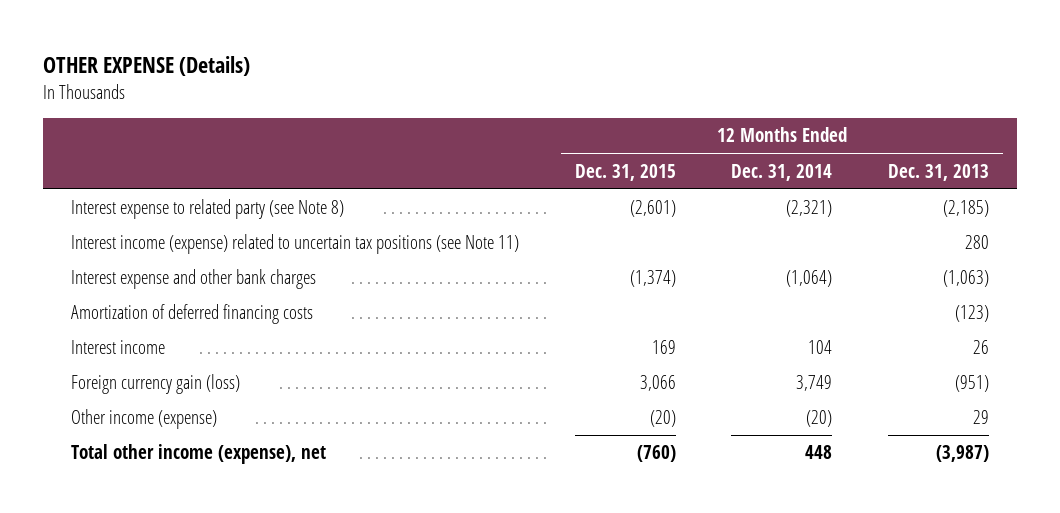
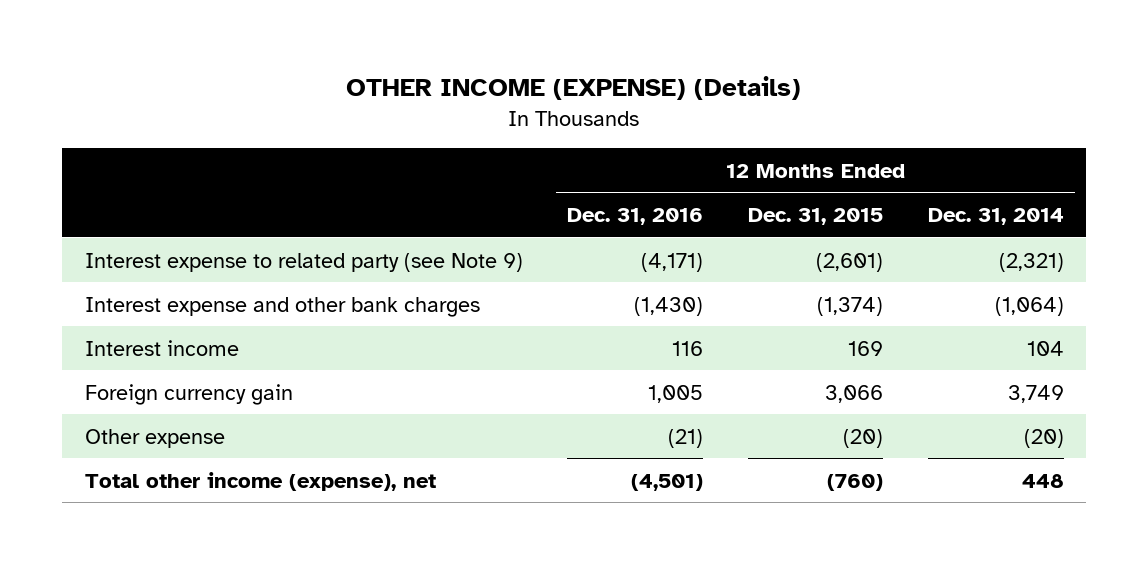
- OTHER EXPENSE (Details)
+ OTHER INCOME (EXPENSE) (Details)
- | 12 Months Ended Dec. 31, 2015 | 12 Months Ended Dec. 31, 2014 | 12 Months Ended Dec. 31, 2013
+ | 12 Months Ended Dec. 31, 2016 | 12 Months Ended Dec. 31, 2015 | 12 Months Ended Dec. 31, 2014
- Interest expense to related party (see Note 8) | (2,601) | (2,321) | (2,185)
- Interest income (expense) related to uncertain tax positions (see Note 11) | | | 280
+ Interest expense to related party (see Note 9) | (4,171) | (2,601) | (2,321)
- Amortization of deferred financing costs | | | (123)
- Foreign currency gain (loss) | 3,066 | 3,749 | (951)
- Other income (expense) | (20) | (20) | 29
+ Foreign currency gain | 1,005 | 3,066 | 3,749
+ Other expense | (21) | (20) | (20)

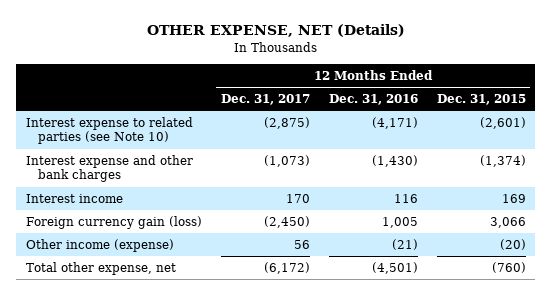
- OTHER INCOME (EXPENSE) (Details)
+ OTHER EXPENSE, NET (Details)
- | 12 Months Ended Dec. 31, 2016 | 12 Months Ended Dec. 31, 2015 | 12 Months Ended Dec. 31, 2014
+ | 12 Months Ended Dec. 31, 2017 | 12 Months Ended Dec. 31, 2016 | 12 Months Ended Dec. 31, 2015
- Interest expense to related party (see Note 9) | (4,171) | (2,601) | (2,321)
+ Interest expense to related parties (see Note 10) | (2,875) | (4,171) | (2,601)
- Foreign currency gain | 1,005 | 3,066 | 3,749
- Other expense | (21) | (20) | (20)
- Total other income (expense), net | (4,501) | (760) | 448
+ Foreign currency gain (loss) | (2,450) | 1,005 | 3,066
+ Other income (expense) | 56 | (21) | (20)
+ Total other expense, net | (6,172) | (4,501) | (760)

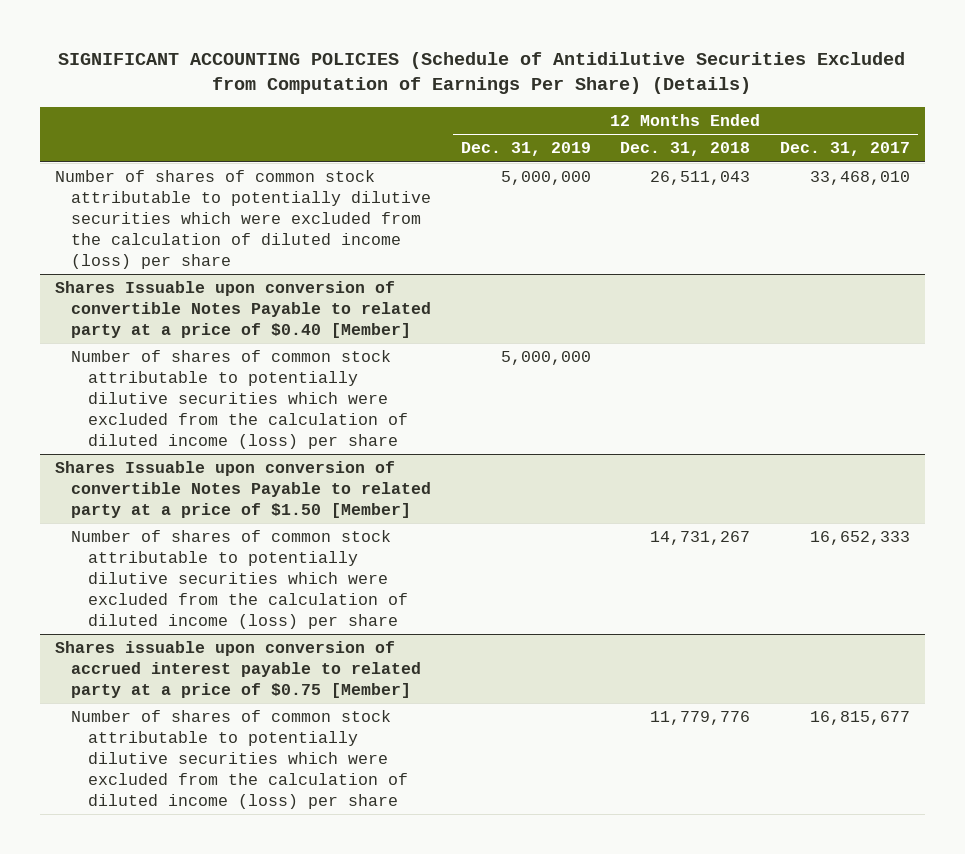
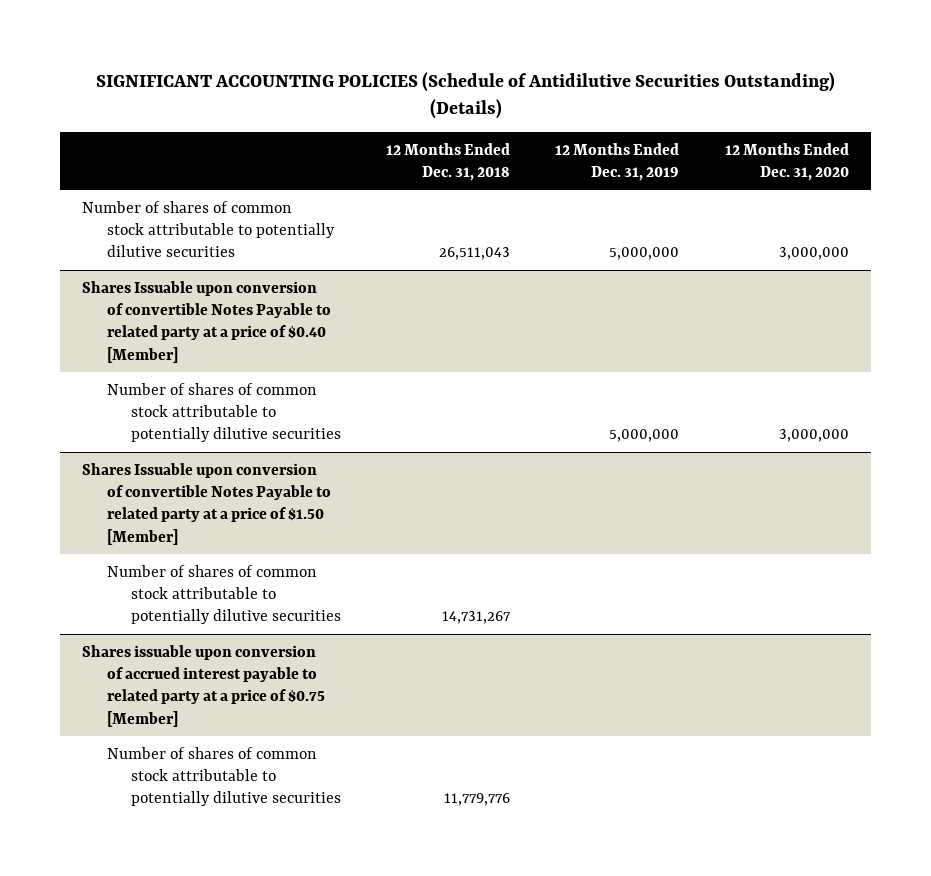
- SIGNIFICANT ACCOUNTING POLICIES (Schedule of Antidilutive Securities Excluded from Computation of Earnings Per Share) (Details)
+ SIGNIFICANT ACCOUNTING POLICIES (Schedule of Antidilutive Securities Outstanding) (Details)
- | 12 Months Ended Dec. 31, 2019 | 12 Months Ended Dec. 31, 2018 | 12 Months Ended Dec. 31, 2017
+ | 12 Months Ended Dec. 31, 2018 | 12 Months Ended Dec. 31, 2019 | 12 Months Ended Dec. 31, 2020
- Number of shares of common stock attributable to potentially dilutive securities which were excluded from the calculation of diluted income (loss) per share | 5,000,000 | 26,511,043 | 33,468,010
+ Number of shares of common stock attributable to potentially dilutive securities | 26,511,043 | 5,000,000 | 3,000,000
@ Shares Issuable upon conversion of convertible Notes Payable to related party at a price of $0.40 [Member]
- Number of shares of common stock attributable to potentially dilutive securities which were excluded from the calculation of diluted income (loss) per share | 5,000,000 | |
+ Number of shares of common stock attributable to potentially dilutive securities | | 5,000,000 | 3,000,000
@ Shares Issuable upon conversion of convertible Notes Payable to related party at a price of $1.50 [Member]
- Number of shares of common stock attributable to potentially dilutive securities which were excluded from the calculation of diluted income (loss) per share | | 14,731,267 | 16,652,333
+ Number of shares of common stock attributable to potentially dilutive securities | 14,731,267 | |
@ Shares issuable upon conversion of accrued interest payable to related party at a price of $0.75 [Member]
- Number of shares of common stock attributable to potentially dilutive securities which were excluded from the calculation of diluted income (loss) per share | | 11,779,776 | 16,815,677
+ Number of shares of common stock attributable to potentially dilutive securities | 11,779,776 | |

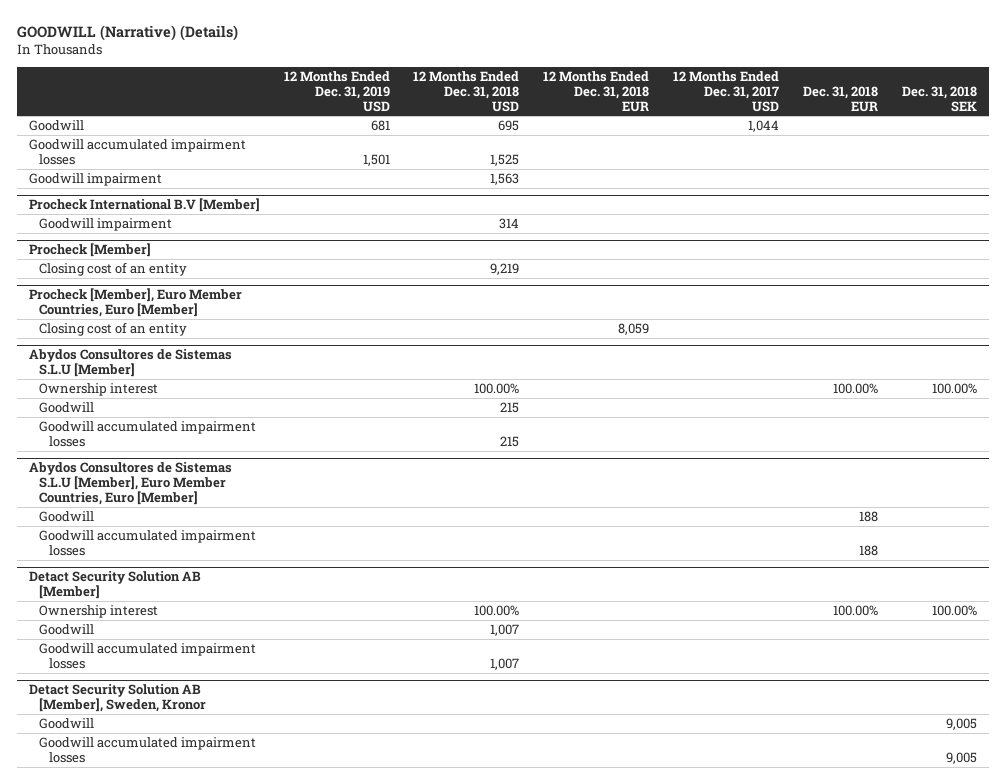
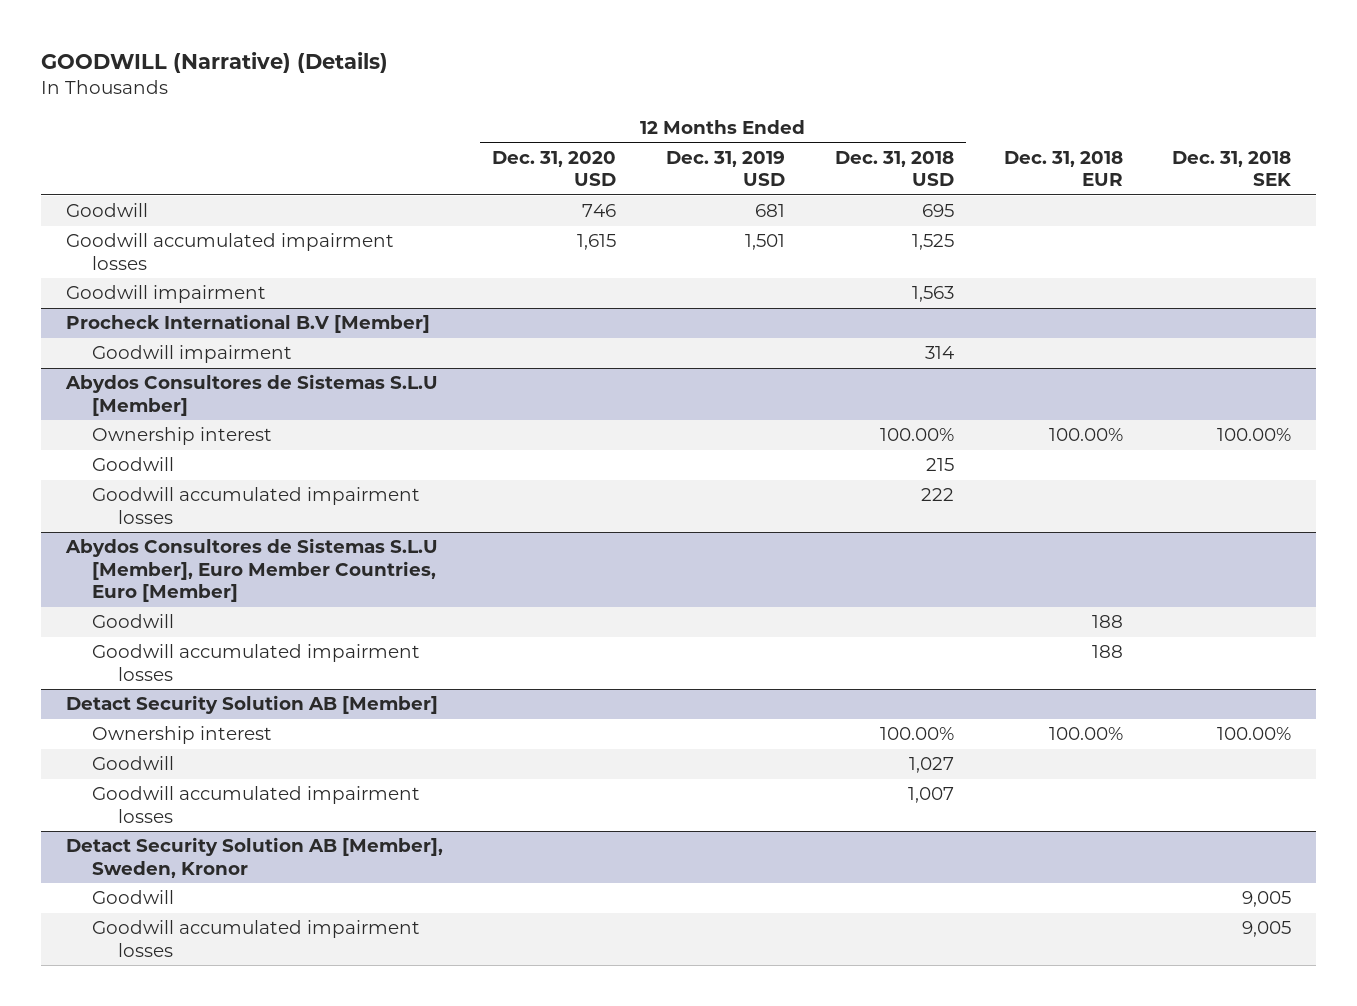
- | 12 Months Ended Dec. 31, 2019 USD | 12 Months Ended Dec. 31, 2018 USD | 12 Months Ended Dec. 31, 2018 EUR | 12 Months Ended Dec. 31, 2017 USD | Dec. 31, 2018 EUR | Dec. 31, 2018 SEK
+ | 12 Months Ended Dec. 31, 2020 USD | 12 Months Ended Dec. 31, 2019 USD | 12 Months Ended Dec. 31, 2018 USD | Dec. 31, 2018 EUR | Dec. 31, 2018 SEK
- Procheck [Member]
- Closing cost of an entity | | 9,219 | | | |
- Procheck [Member], Euro Member Countries, Euro [Member]
- Closing cost of an entity | | | 8,059 | | |
@ Abydos Consultores de Sistemas S.L.U [Member]
- Goodwill accumulated impairment losses | | 215 | | | |
+ Goodwill accumulated impairment losses | | | 222 | |
@ Detact Security Solution AB [Member]
- Goodwill | | 1,007 | | | |
+ Goodwill | | | 1,027 | |

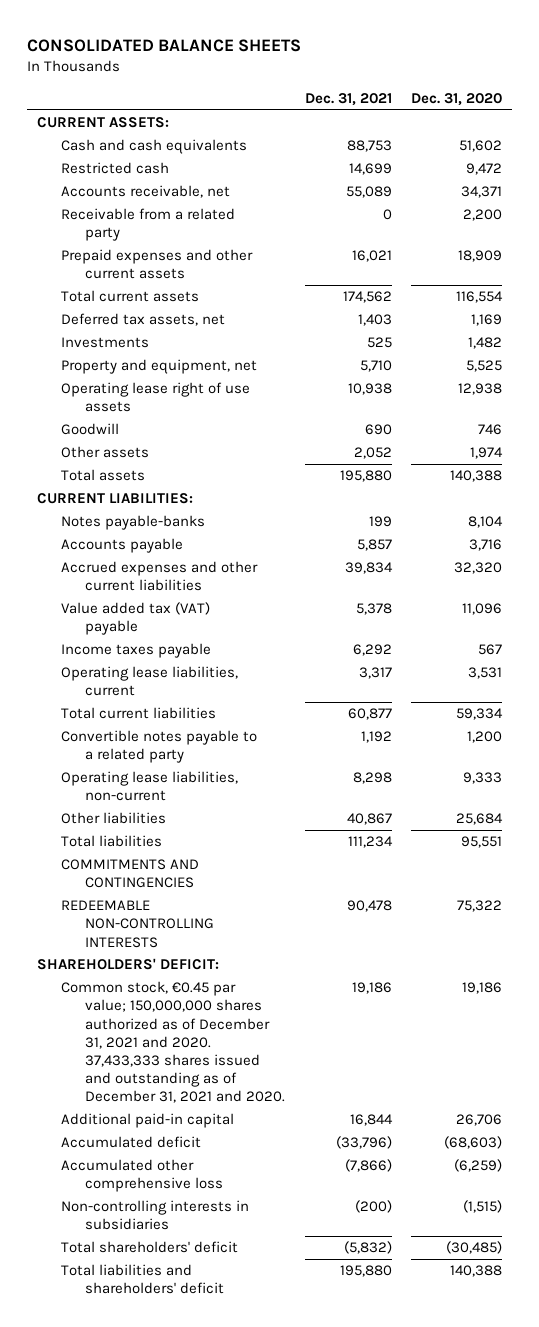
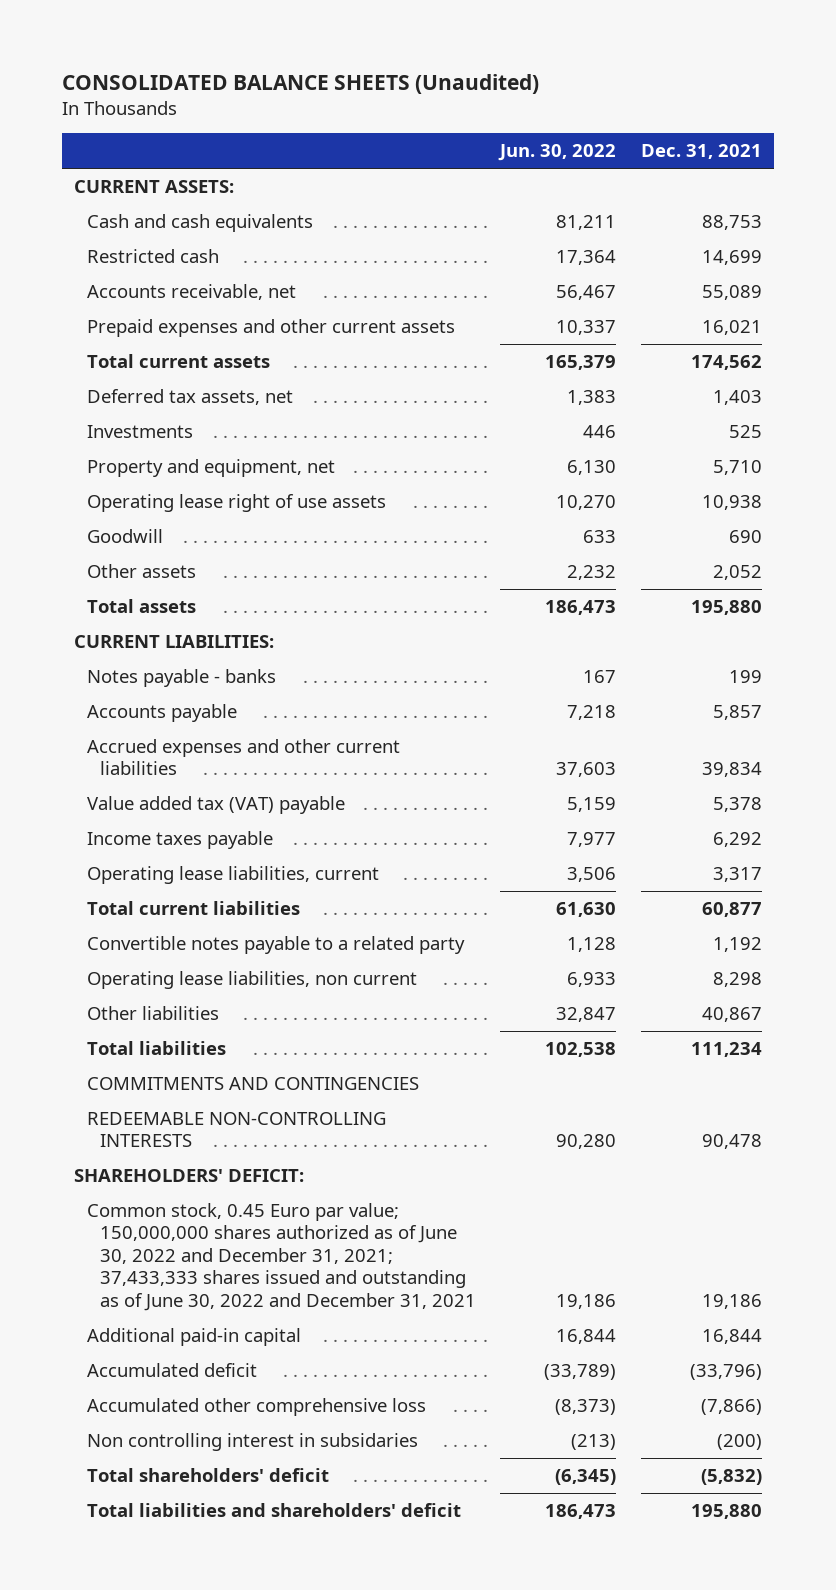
- CONSOLIDATED BALANCE SHEETS
+ CONSOLIDATED BALANCE SHEETS (Unaudited)
- | Dec. 31, 2021 | Dec. 31, 2020
+ | Jun. 30, 2022 | Dec. 31, 2021
- Receivable from a related party | 0 | 2,200
- Notes payable-banks | 199 | 8,104
+ Notes payable - banks | 167 | 199
- Operating lease liabilities, non-current | 8,298 | 9,333
+ Operating lease liabilities, non current | 6,933 | 8,298
- Common stock, €0.45 par value; 150,000,000 shares authorized as of December 31, 2021 and 2020. 37,433,333 shares issued and outstanding as of December 31, 2021 and 2020. | 19,186 | 19,186
+ Common stock, 0.45 Euro par value; 150,000,000 shares authorized as of June 30, 2022 and December 31, 2021; 37,433,333 shares issued and outstanding as of June 30, 2022 and December 31, 2021 | 19,186 | 19,186
- Non-controlling interests in subsidiaries | (200) | (1,515)
+ Non controlling interest in subsidaries | (213) | (200)

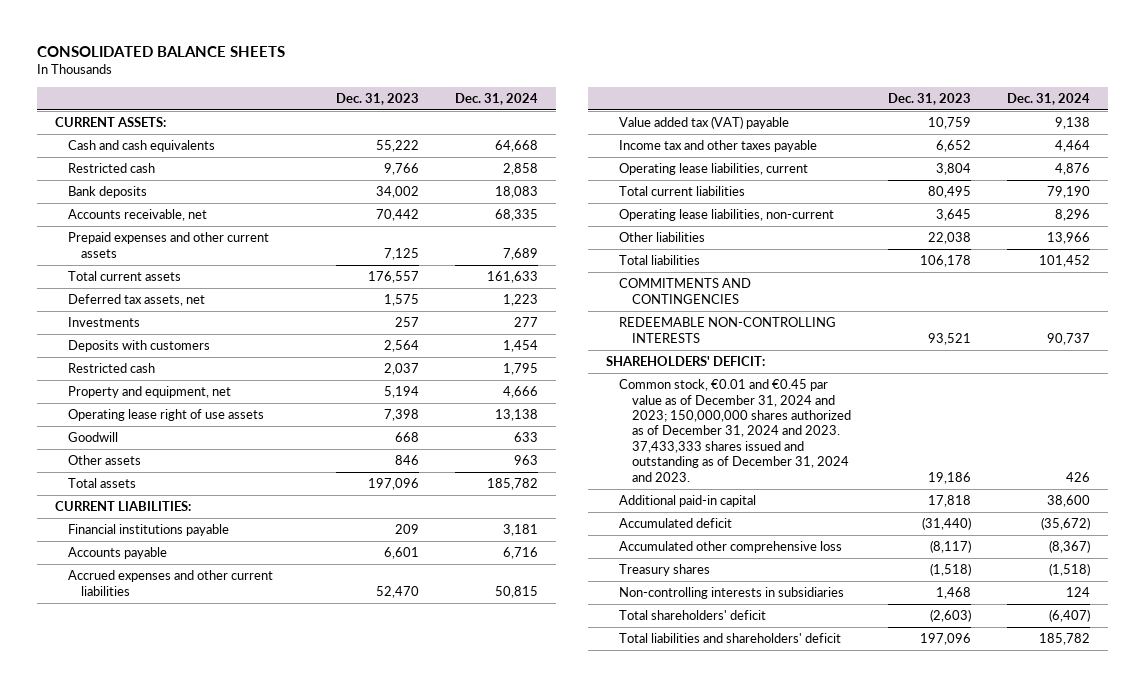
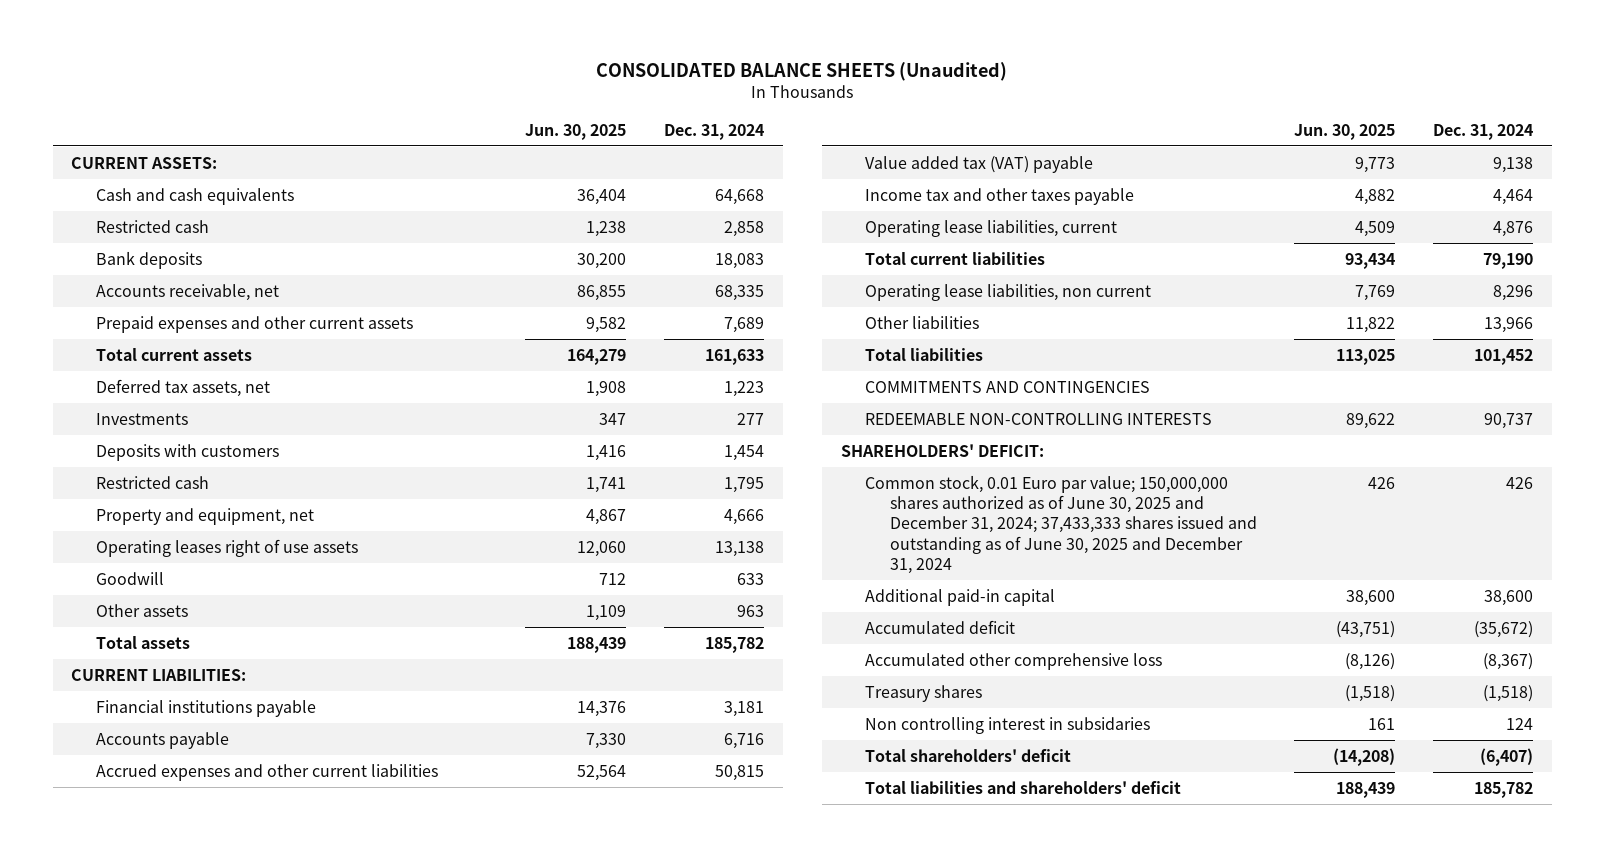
- CONSOLIDATED BALANCE SHEETS
+ CONSOLIDATED BALANCE SHEETS (Unaudited)
- | Dec. 31, 2023 | Dec. 31, 2024
+ | Jun. 30, 2025 | Dec. 31, 2024
- Operating lease right of use assets | 7,398 | 13,138
+ Operating leases right of use assets | 12,060 | 13,138
- Operating lease liabilities, non-current | 3,645 | 8,296
+ Operating lease liabilities, non current | 7,769 | 8,296
- Common stock, €0.01 and €0.45 par value as of December 31, 2024 and 2023; 150,000,000 shares authorized as of December 31, 2024 and 2023. 37,433,333 shares issued and outstanding as of December 31, 2024 and 2023. | 19,186 | 426
+ Common stock, 0.01 Euro par value; 150,000,000 shares authorized as of June 30, 2025 and December 31, 2024; 37,433,333 shares issued and outstanding as of June 30, 2025 and December 31, 2024 | 426 | 426
- Non-controlling interests in subsidiaries | 1,468 | 124
+ Non controlling interest in subsidaries | 161 | 124

